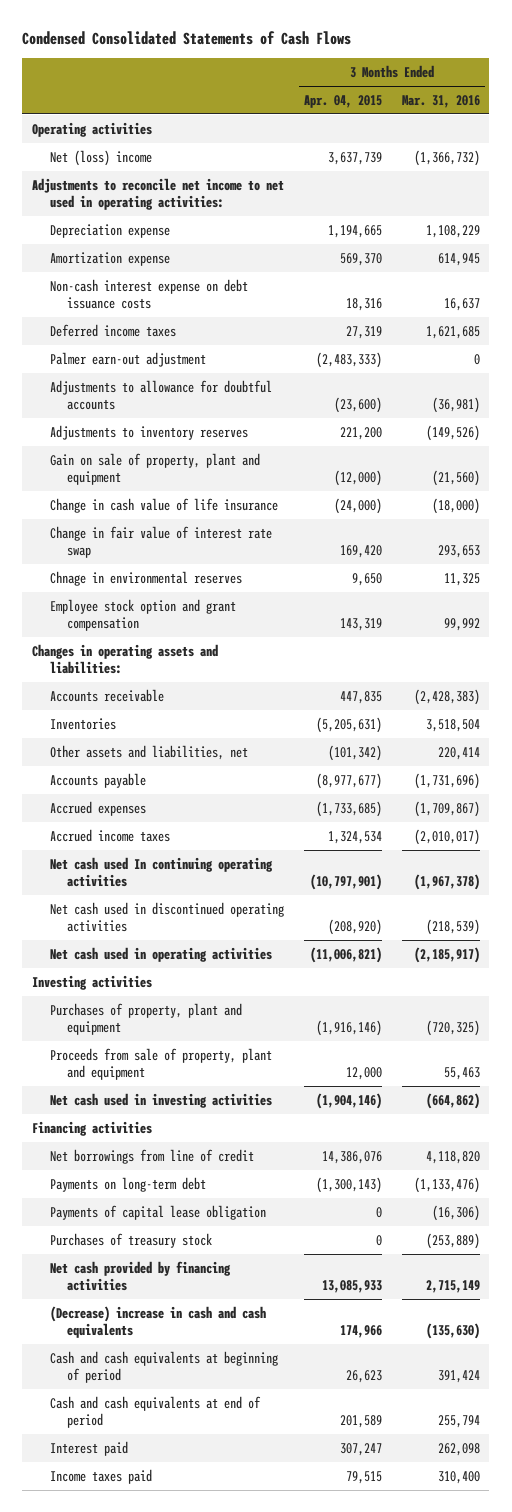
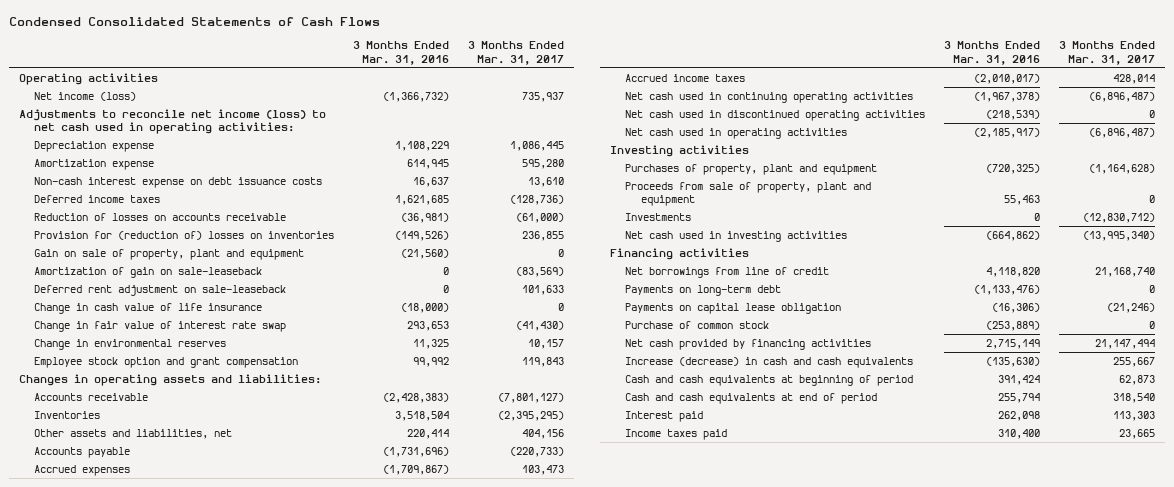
- | 3 Months Ended Apr. 04, 2015 | 3 Months Ended Mar. 31, 2016
+ | 3 Months Ended Mar. 31, 2016 | 3 Months Ended Mar. 31, 2017
- Net (loss) income | 3,637,739 | (1,366,732)
- Adjustments to reconcile net income to net used in operating activities:
+ Net income (loss) | (1,366,732) | 735,937
+ Adjustments to reconcile net income (loss) to net cash used in operating activities:
- Palmer earn-out adjustment | (2,483,333) | 0
- Adjustments to allowance for doubtful accounts | (23,600) | (36,981)
- Adjustments to inventory reserves | 221,200 | (149,526)
+ Reduction of losses on accounts receivable | (36,981) | (61,000)
+ Provision for (reduction of) losses on inventories | (149,526) | 236,855
+ Amortization of gain on sale-leaseback | 0 | (83,569)
+ Deferred rent adjustment on sale-leaseback | 0 | 101,633
- Chnage in environmental reserves | 9,650 | 11,325
+ Change in environmental reserves | 11,325 | 10,157
- Net cash used In continuing operating activities | (10,797,901) | (1,967,378)
+ Net cash used in continuing operating activities | (1,967,378) | (6,896,487)
+ Investments | 0 | (12,830,712)
- Payments of capital lease obligation | 0 | (16,306)
- Purchases of treasury stock | 0 | (253,889)
+ Payments on capital lease obligation | (16,306) | (21,246)
+ Purchase of common stock | (253,889) | 0
- (Decrease) increase in cash and cash equivalents | 174,966 | (135,630)
+ Increase (decrease) in cash and cash equivalents | (135,630) | 255,667

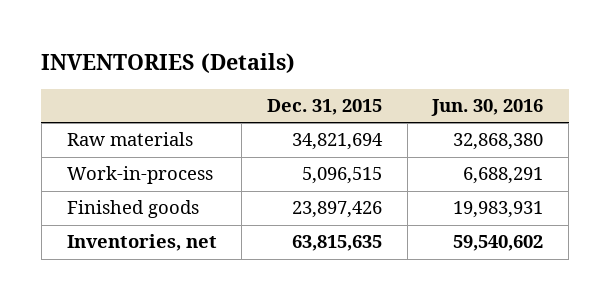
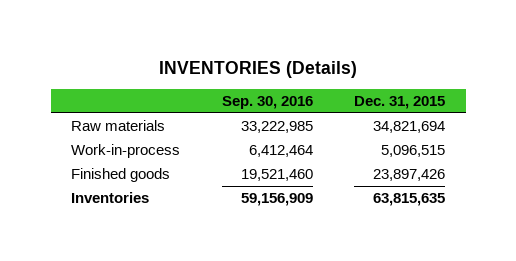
- | Dec. 31, 2015 | Jun. 30, 2016
+ | Sep. 30, 2016 | Dec. 31, 2015
- Inventories, net | 63,815,635 | 59,540,602
+ Inventories | 59,156,909 | 63,815,635

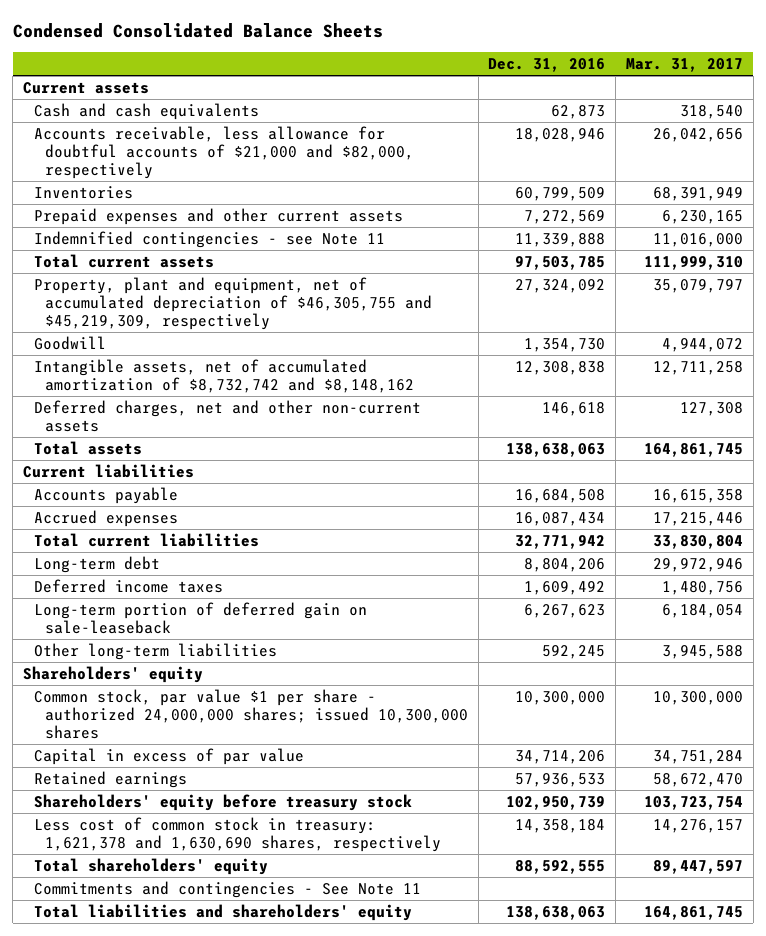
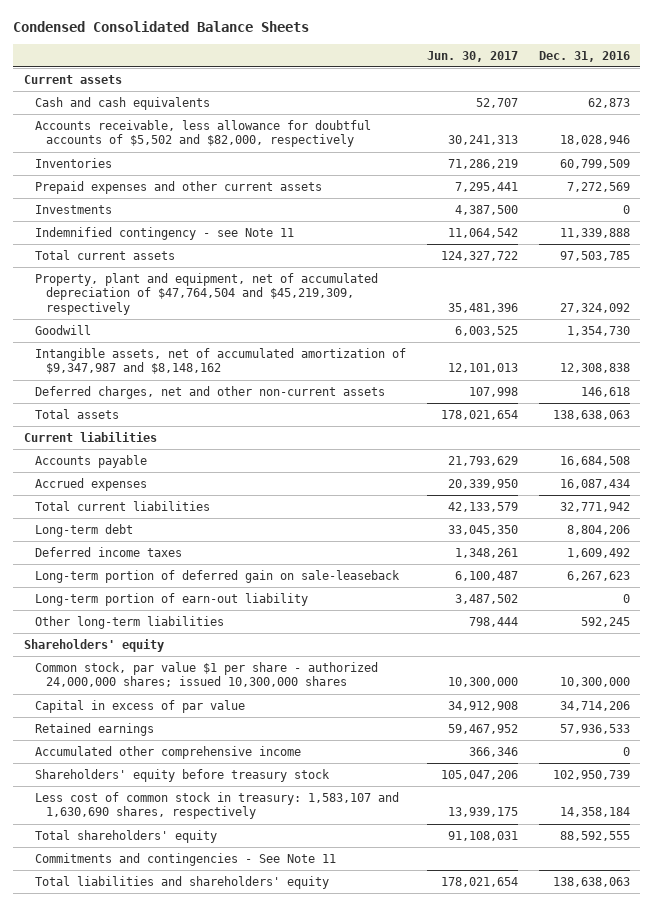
- | Dec. 31, 2016 | Mar. 31, 2017
+ | Jun. 30, 2017 | Dec. 31, 2016
- Accounts receivable, less allowance for doubtful accounts of $21,000 and $82,000, respectively | 18,028,946 | 26,042,656
+ Accounts receivable, less allowance for doubtful accounts of $5,502 and $82,000, respectively | 30,241,313 | 18,028,946
- Indemnified contingencies - see Note 11 | 11,339,888 | 11,016,000
+ Investments | 4,387,500 | 0
+ Indemnified contingency - see Note 11 | 11,064,542 | 11,339,888
- Property, plant and equipment, net of accumulated depreciation of $46,305,755 and $45,219,309, respectively | 27,324,092 | 35,079,797
+ Property, plant and equipment, net of accumulated depreciation of $47,764,504 and $45,219,309, respectively | 35,481,396 | 27,324,092
- Intangible assets, net of accumulated amortization of $8,732,742 and $8,148,162 | 12,308,838 | 12,711,258
+ Intangible assets, net of accumulated amortization of $9,347,987 and $8,148,162 | 12,101,013 | 12,308,838
+ Long-term portion of earn-out liability | 3,487,502 | 0
+ Accumulated other comprehensive income | 366,346 | 0
- Less cost of common stock in treasury: 1,621,378 and 1,630,690 shares, respectively | 14,358,184 | 14,276,157
+ Less cost of common stock in treasury: 1,583,107 and 1,630,690 shares, respectively | 13,939,175 | 14,358,184

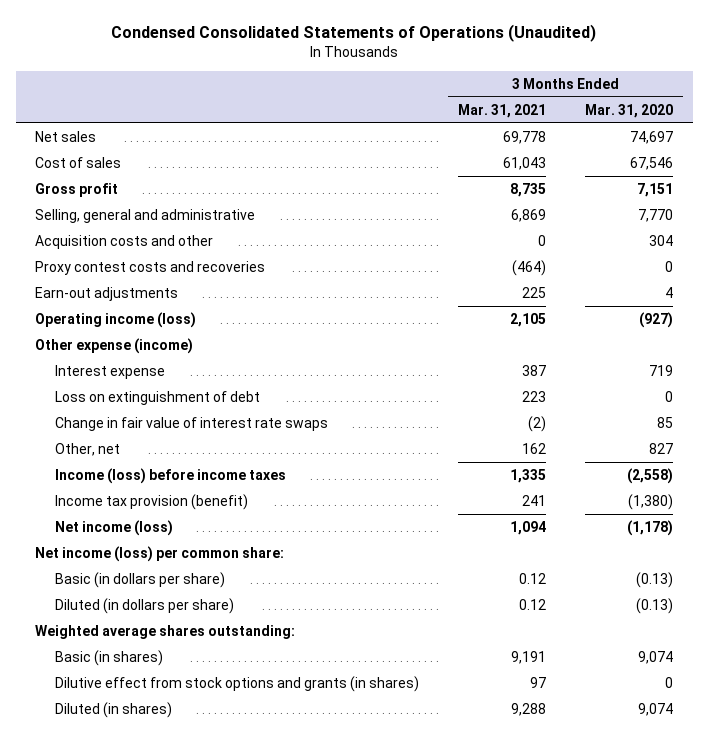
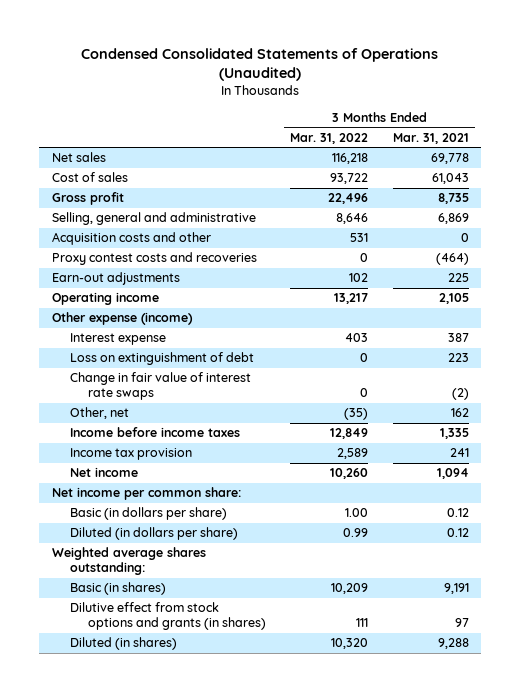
- | 3 Months Ended Mar. 31, 2021 | 3 Months Ended Mar. 31, 2020
+ | 3 Months Ended Mar. 31, 2022 | 3 Months Ended Mar. 31, 2021
- Operating income (loss) | 2,105 | (927)
+ Operating income | 13,217 | 2,105
- Income (loss) before income taxes | 1,335 | (2,558)
- Income tax provision (benefit) | 241 | (1,380)
- Net income (loss) | 1,094 | (1,178)
- Net income (loss) per common share:
+ Income before income taxes | 12,849 | 1,335
+ Income tax provision | 2,589 | 241
+ Net income | 10,260 | 1,094
+ Net income per common share:

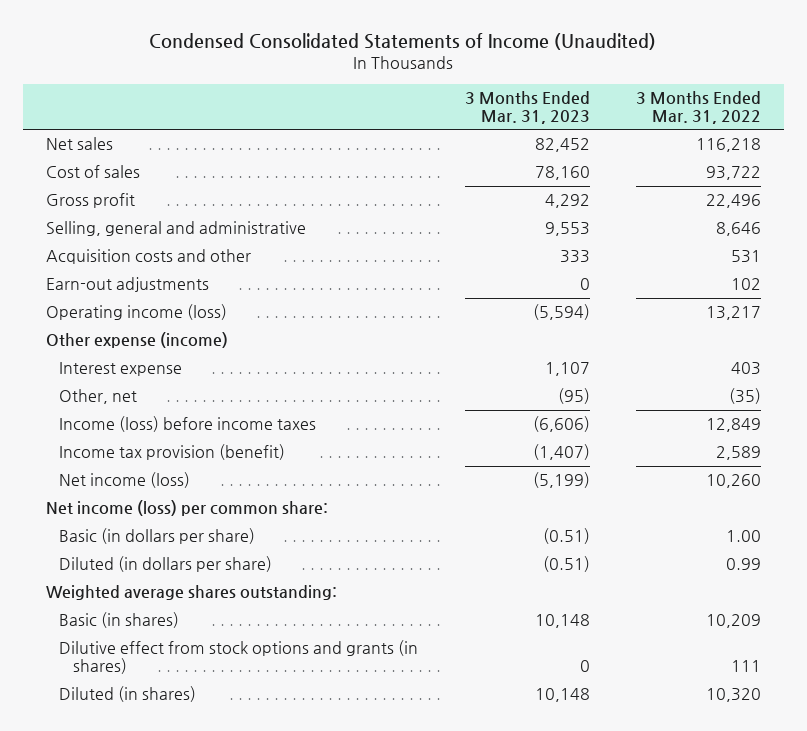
- Condensed Consolidated Statements of Operations (Unaudited)
+ Condensed Consolidated Statements of Income (Unaudited)
- | 3 Months Ended Mar. 31, 2022 | 3 Months Ended Mar. 31, 2021
+ | 3 Months Ended Mar. 31, 2023 | 3 Months Ended Mar. 31, 2022
- Proxy contest costs and recoveries | 0 | (464)
- Operating income | 13,217 | 2,105
+ Operating income (loss) | (5,594) | 13,217
- Loss on extinguishment of debt | 0 | 223
- Change in fair value of interest rate swaps | 0 | (2)
- Income before income taxes | 12,849 | 1,335
- Income tax provision | 2,589 | 241
- Net income | 10,260 | 1,094
- Net income per common share:
+ Income (loss) before income taxes | (6,606) | 12,849
+ Income tax provision (benefit) | (1,407) | 2,589
+ Net income (loss) | (5,199) | 10,260
+ Net income (loss) per common share:

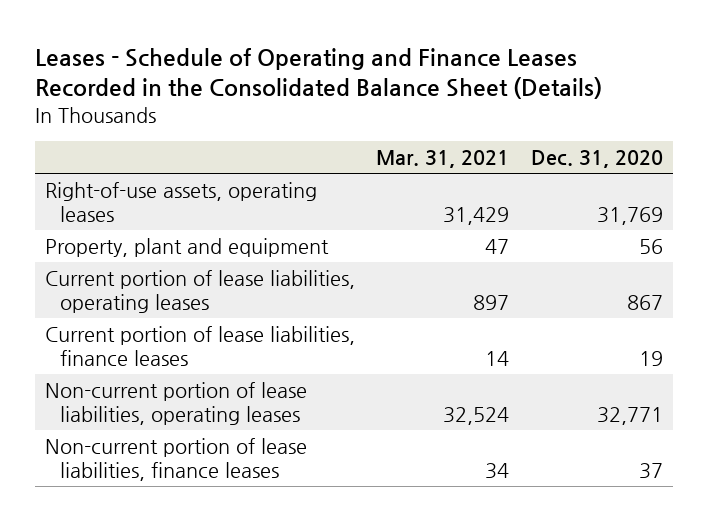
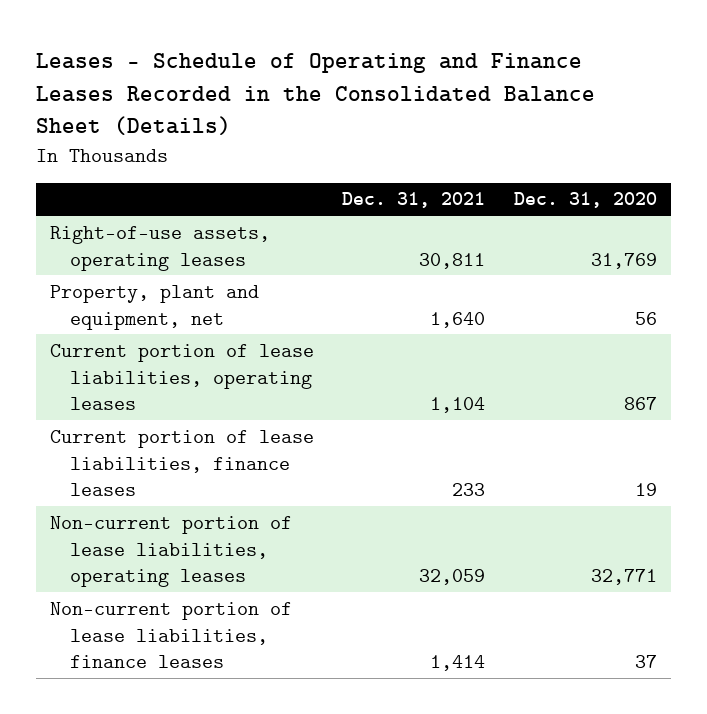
- | Mar. 31, 2021 | Dec. 31, 2020
+ | Dec. 31, 2021 | Dec. 31, 2020
- Property, plant and equipment | 47 | 56
+ Property, plant and equipment, net | 1,640 | 56

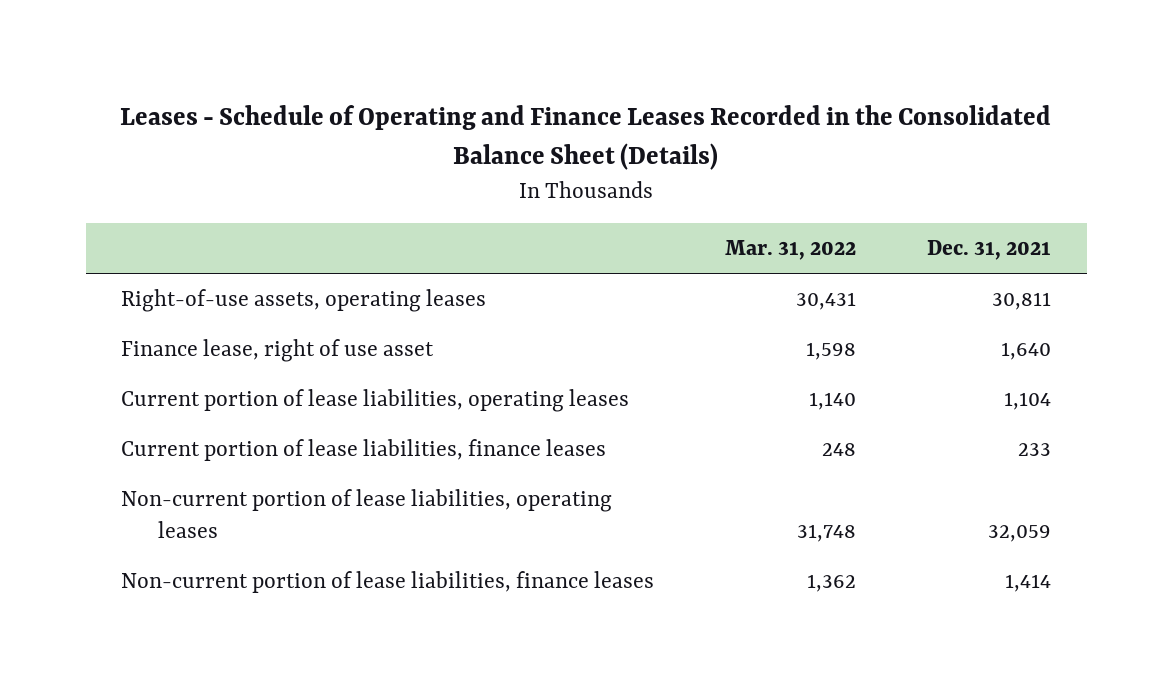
- | Dec. 31, 2021 | Dec. 31, 2020
+ | Mar. 31, 2022 | Dec. 31, 2021
- Property, plant and equipment, net | 1,640 | 56
+ Finance lease, right of use asset | 1,598 | 1,640

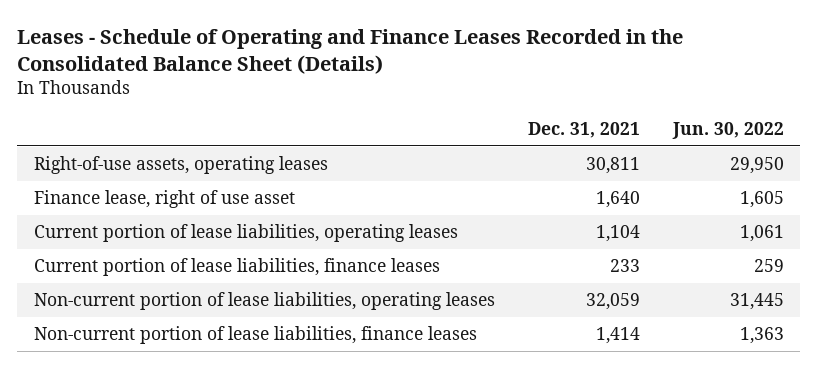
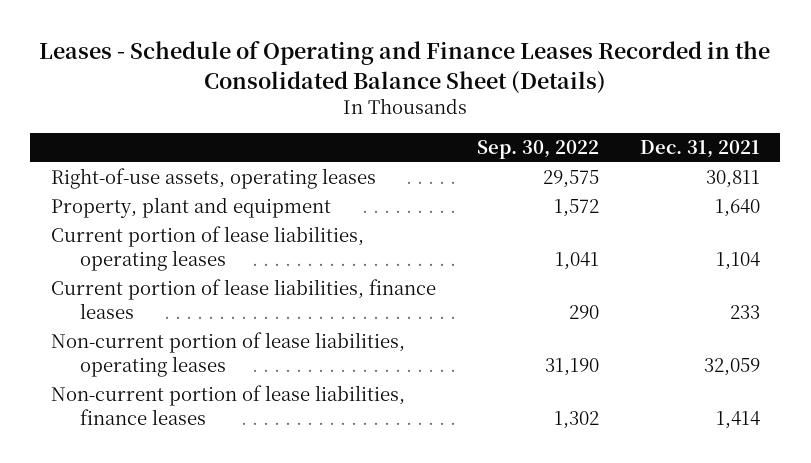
- | Dec. 31, 2021 | Jun. 30, 2022
+ | Sep. 30, 2022 | Dec. 31, 2021
- Finance lease, right of use asset | 1,640 | 1,605
+ Property, plant and equipment | 1,572 | 1,640

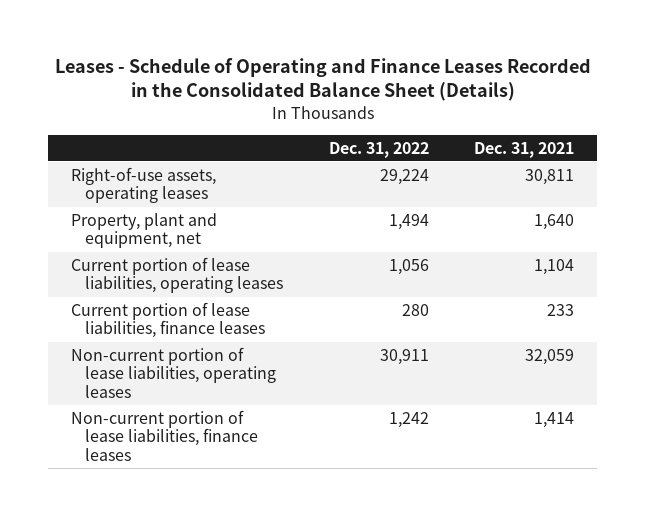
- | Sep. 30, 2022 | Dec. 31, 2021
+ | Dec. 31, 2022 | Dec. 31, 2021
- Property, plant and equipment | 1,572 | 1,640
+ Property, plant and equipment, net | 1,494 | 1,640

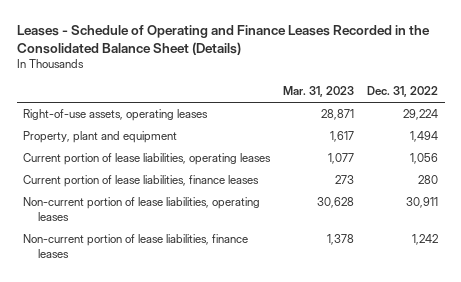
- | Dec. 31, 2022 | Dec. 31, 2021
+ | Mar. 31, 2023 | Dec. 31, 2022
- Property, plant and equipment, net | 1,494 | 1,640
+ Property, plant and equipment | 1,617 | 1,494

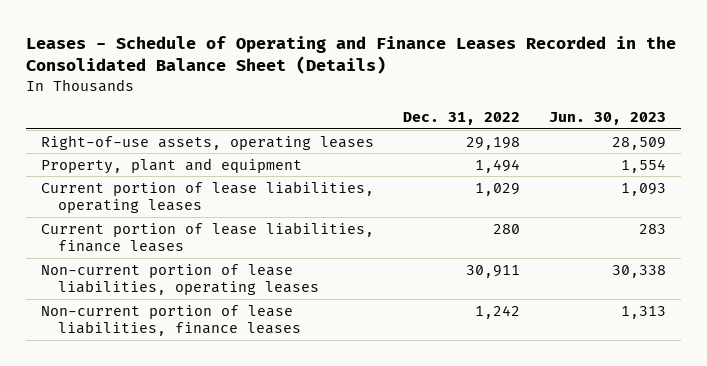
- | Mar. 31, 2023 | Dec. 31, 2022
+ | Dec. 31, 2022 | Jun. 30, 2023
- Right-of-use assets, operating leases | 28,871 | 29,224
+ Right-of-use assets, operating leases | 29,198 | 28,509
- Current portion of lease liabilities, operating leases | 1,077 | 1,056
+ Current portion of lease liabilities, operating leases | 1,029 | 1,093

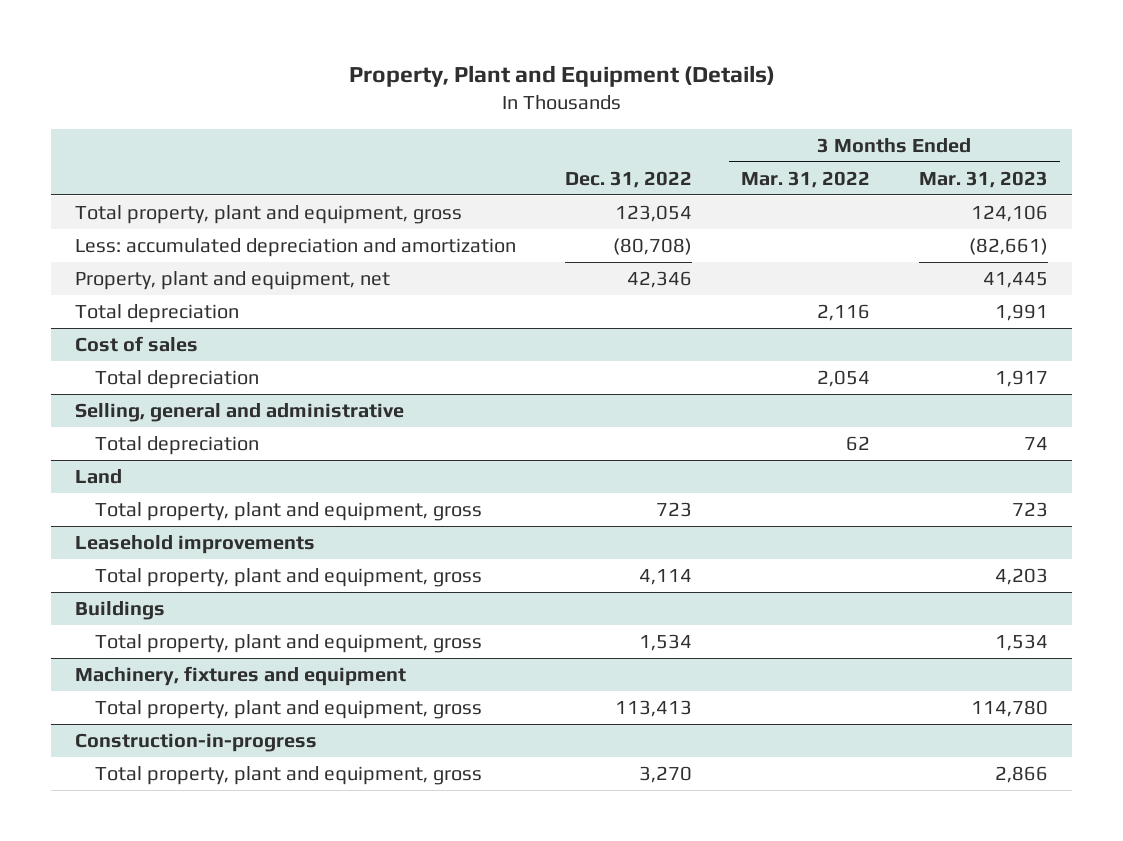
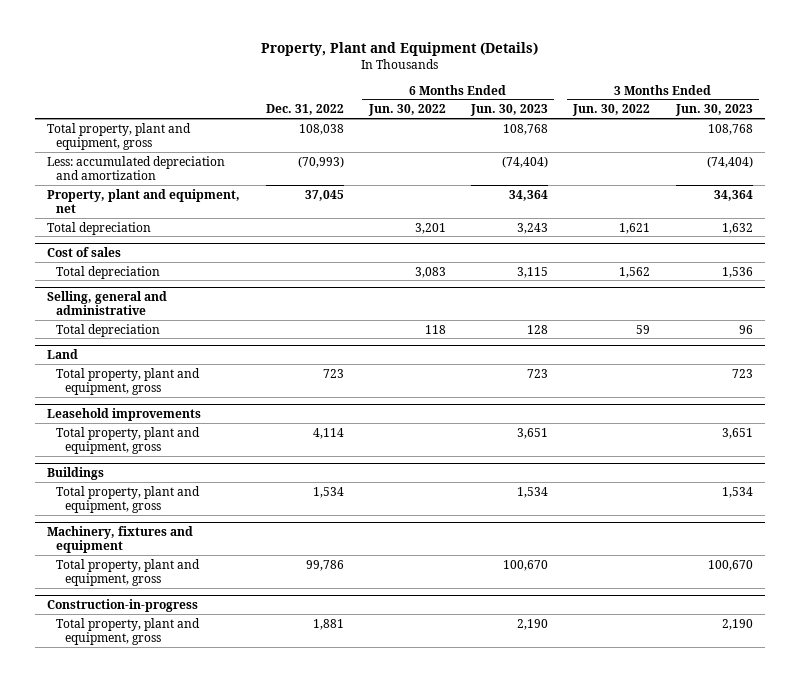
- | Dec. 31, 2022 | 3 Months Ended Mar. 31, 2022 | 3 Months Ended Mar. 31, 2023
+ | Dec. 31, 2022 | 6 Months Ended Jun. 30, 2022 | 6 Months Ended Jun. 30, 2023 | 3 Months Ended Jun. 30, 2022 | 3 Months Ended Jun. 30, 2023
- Total property, plant and equipment, gross | 123,054 | | 124,106
- Less: accumulated depreciation and amortization | (80,708) | | (82,661)
- Property, plant and equipment, net | 42,346 | | 41,445
+ Total property, plant and equipment, gross | 108,038 | | 108,768 | | 108,768
+ Less: accumulated depreciation and amortization | (70,993) | | (74,404) | | (74,404)
+ Property, plant and equipment, net | 37,045 | | 34,364 | | 34,364
@ Machinery, fixtures and equipment
- Total property, plant and equipment, gross | 113,413 | | 114,780
+ Total property, plant and equipment, gross | 99,786 | | 100,670 | | 100,670
@ Construction-in-progress
- Total property, plant and equipment, gross | 3,270 | | 2,866
+ Total property, plant and equipment, gross | 1,881 | | 2,190 | | 2,190

